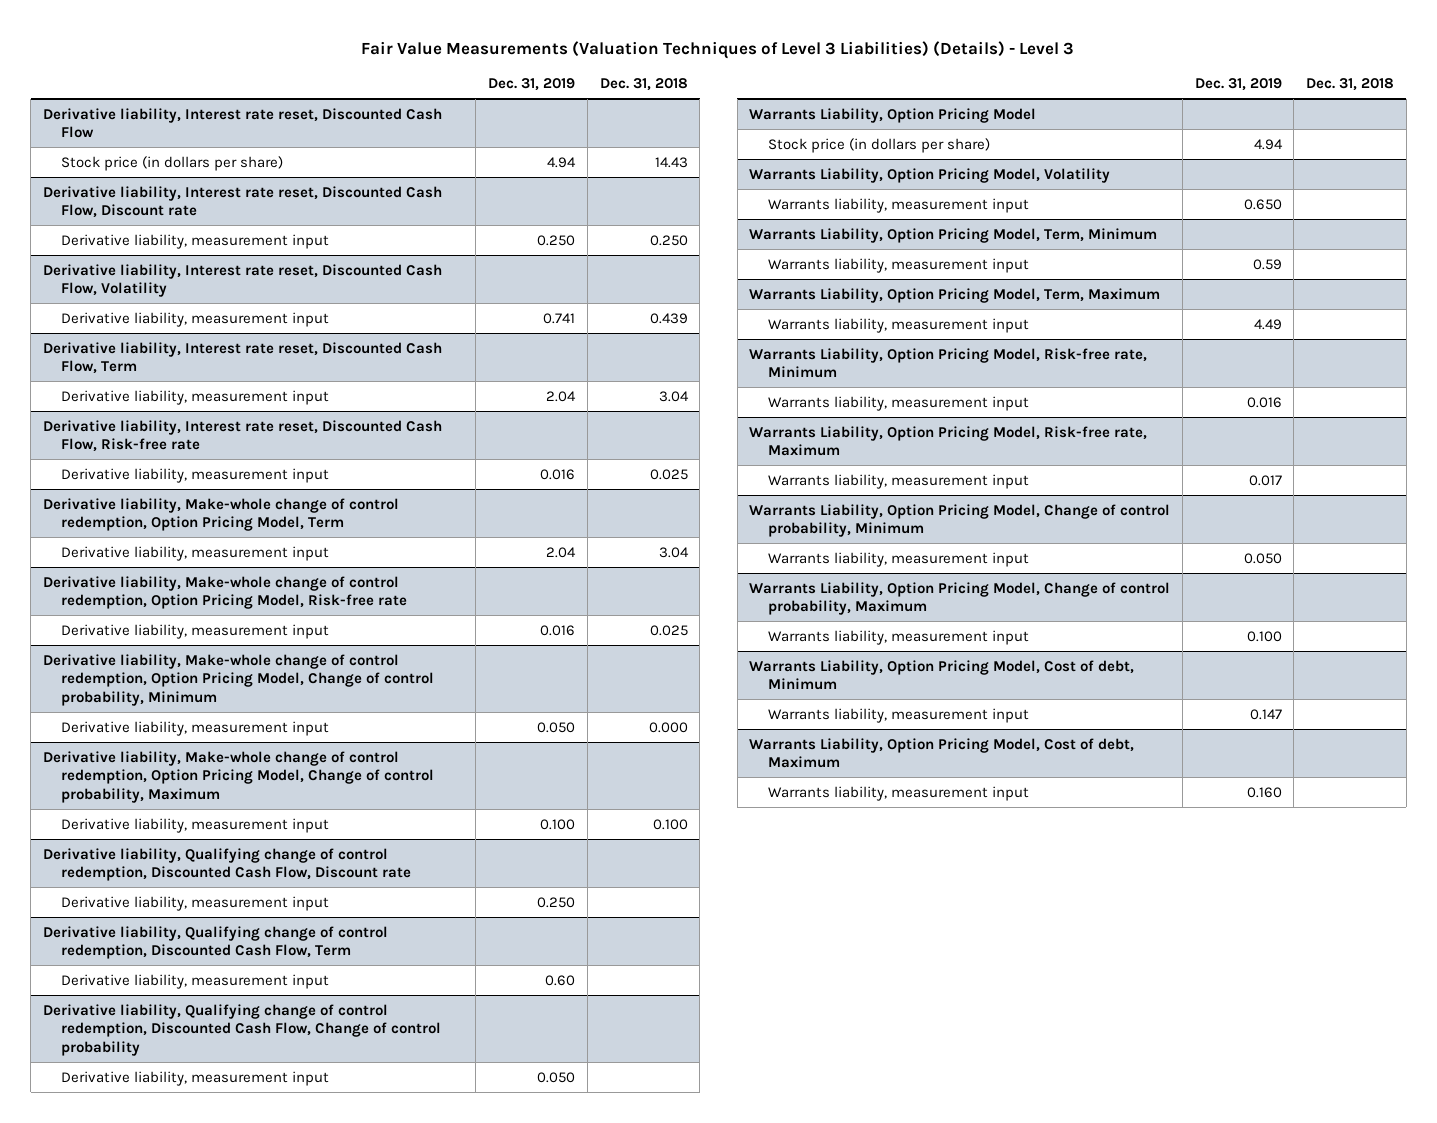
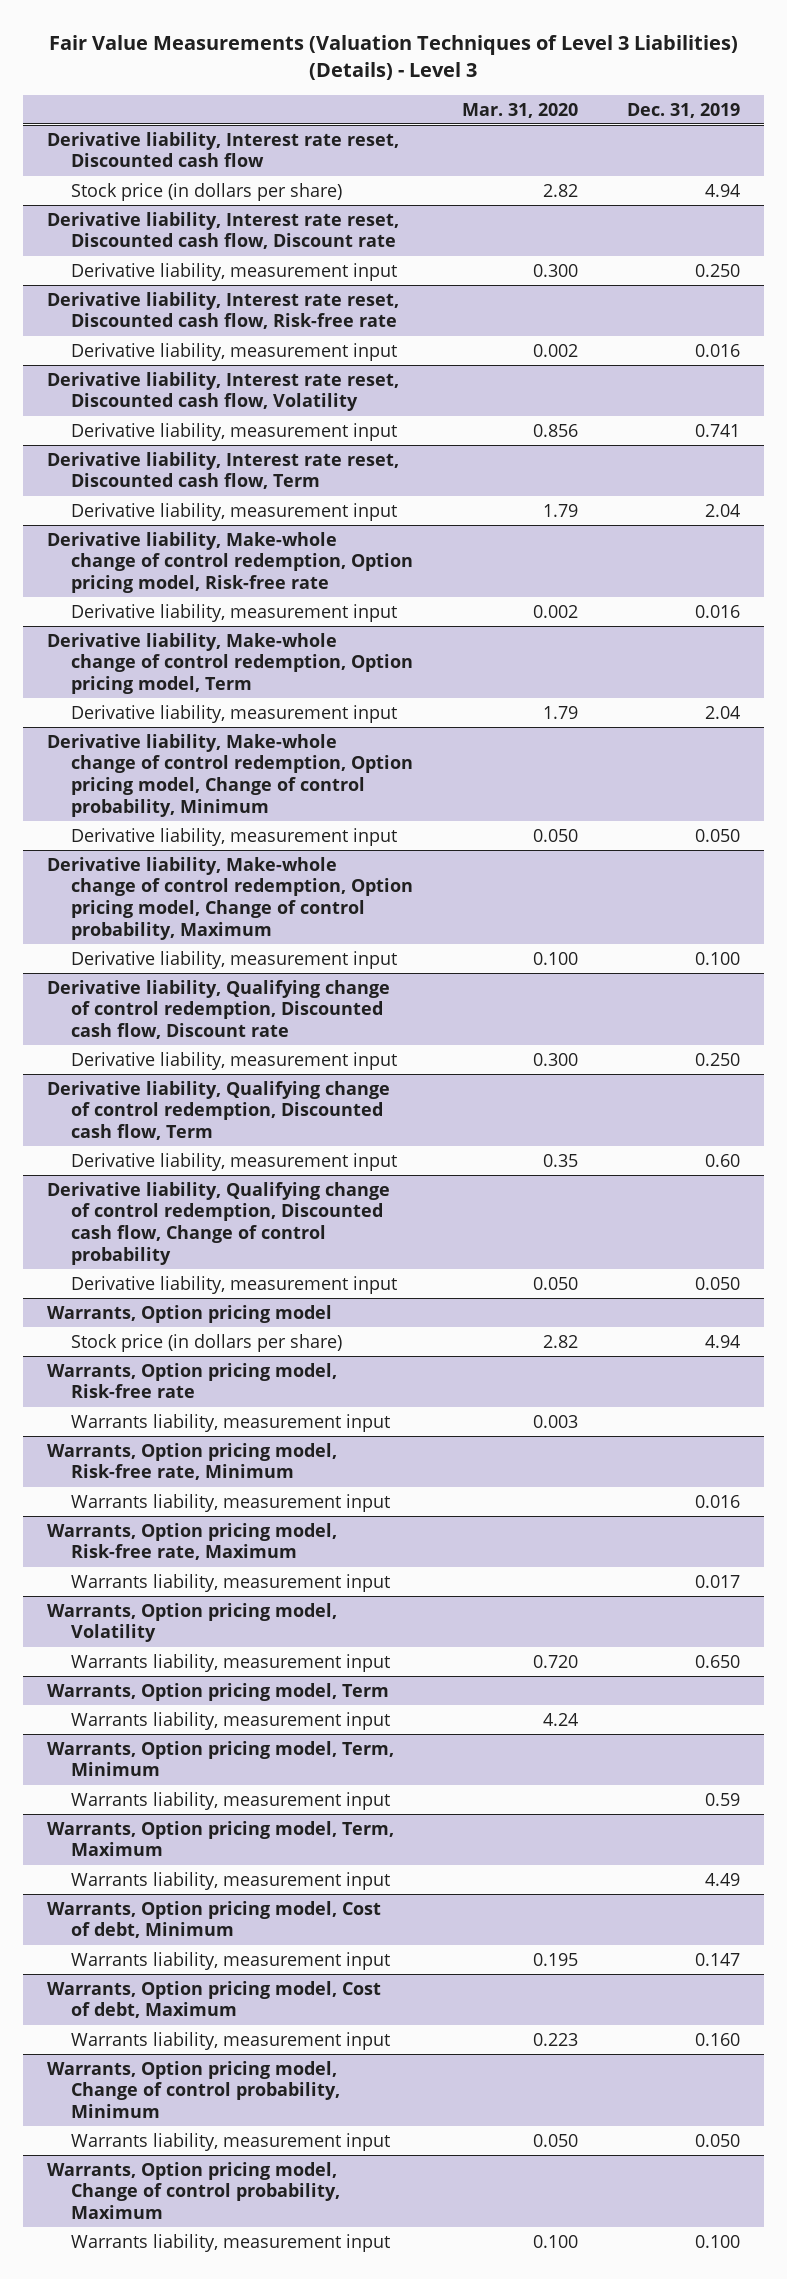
- | Dec. 31, 2019 | Dec. 31, 2018
+ | Mar. 31, 2020 | Dec. 31, 2019
- Derivative liability, Interest rate reset, Discounted Cash Flow
+ Derivative liability, Interest rate reset, Discounted cash flow
- Derivative liability, Interest rate reset, Discounted Cash Flow, Discount rate
+ Derivative liability, Interest rate reset, Discounted cash flow, Discount rate
- Derivative liability, Interest rate reset, Discounted Cash Flow, Volatility
+ Derivative liability, Interest rate reset, Discounted cash flow, Risk-free rate
+ Derivative liability, measurement input | 0.002 | 0.016
+ Derivative liability, Interest rate reset, Discounted cash flow, Volatility
- Derivative liability, Interest rate reset, Discounted Cash Flow, Term
+ Derivative liability, Interest rate reset, Discounted cash flow, Term
- Derivative liability, Interest rate reset, Discounted Cash Flow, Risk-free rate
+ Derivative liability, Make-whole change of control redemption, Option pricing model, Risk-free rate
- Derivative liability, Make-whole change of control redemption, Option Pricing Model, Term
+ Derivative liability, Make-whole change of control redemption, Option pricing model, Term
- Derivative liability, Make-whole change of control redemption, Option Pricing Model, Risk-free rate
- Derivative liability, measurement input | 0.016 | 0.025
- Derivative liability, Make-whole change of control redemption, Option Pricing Model, Change of control probability, Minimum
+ Derivative liability, Make-whole change of control redemption, Option pricing model, Change of control probability, Minimum
- Derivative liability, Make-whole change of control redemption, Option Pricing Model, Change of control probability, Maximum
+ Derivative liability, Make-whole change of control redemption, Option pricing model, Change of control probability, Maximum
- Derivative liability, Qualifying change of control redemption, Discounted Cash Flow, Discount rate
+ Derivative liability, Qualifying change of control redemption, Discounted cash flow, Discount rate
- Derivative liability, Qualifying change of control redemption, Discounted Cash Flow, Term
+ Derivative liability, Qualifying change of control redemption, Discounted cash flow, Term
- Derivative liability, Qualifying change of control redemption, Discounted Cash Flow, Change of control probability
+ Derivative liability, Qualifying change of control redemption, Discounted cash flow, Change of control probability
- Warrants Liability, Option Pricing Model
+ Warrants, Option pricing model
- Warrants Liability, Option Pricing Model, Volatility
+ Warrants, Option pricing model, Risk-free rate
+ Warrants liability, measurement input | 0.003 |
+ Warrants, Option pricing model, Risk-free rate, Minimum
+ Warrants liability, measurement input | | 0.016
+ Warrants, Option pricing model, Risk-free rate, Maximum
+ Warrants liability, measurement input | | 0.017
+ Warrants, Option pricing model, Volatility
- Warrants Liability, Option Pricing Model, Term, Minimum
+ Warrants, Option pricing model, Term
+ Warrants liability, measurement input | 4.24 |
+ Warrants, Option pricing model, Term, Minimum
- Warrants Liability, Option Pricing Model, Term, Maximum
+ Warrants, Option pricing model, Term, Maximum
- Warrants Liability, Option Pricing Model, Risk-free rate, Minimum
- Warrants liability, measurement input | 0.016 |
- Warrants Liability, Option Pricing Model, Risk-free rate, Maximum
- Warrants liability, measurement input | 0.017 |
- Warrants Liability, Option Pricing Model, Change of control probability, Minimum
- Warrants liability, measurement input | 0.050 |
- Warrants Liability, Option Pricing Model, Change of control probability, Maximum
- Warrants liability, measurement input | 0.100 |
- Warrants Liability, Option Pricing Model, Cost of debt, Minimum
+ Warrants, Option pricing model, Cost of debt, Minimum
- Warrants Liability, Option Pricing Model, Cost of debt, Maximum
+ Warrants, Option pricing model, Cost of debt, Maximum
+ Warrants, Option pricing model, Change of control probability, Minimum
+ Warrants liability, measurement input | 0.050 | 0.050
+ Warrants, Option pricing model, Change of control probability, Maximum
+ Warrants liability, measurement input | 0.100 | 0.100

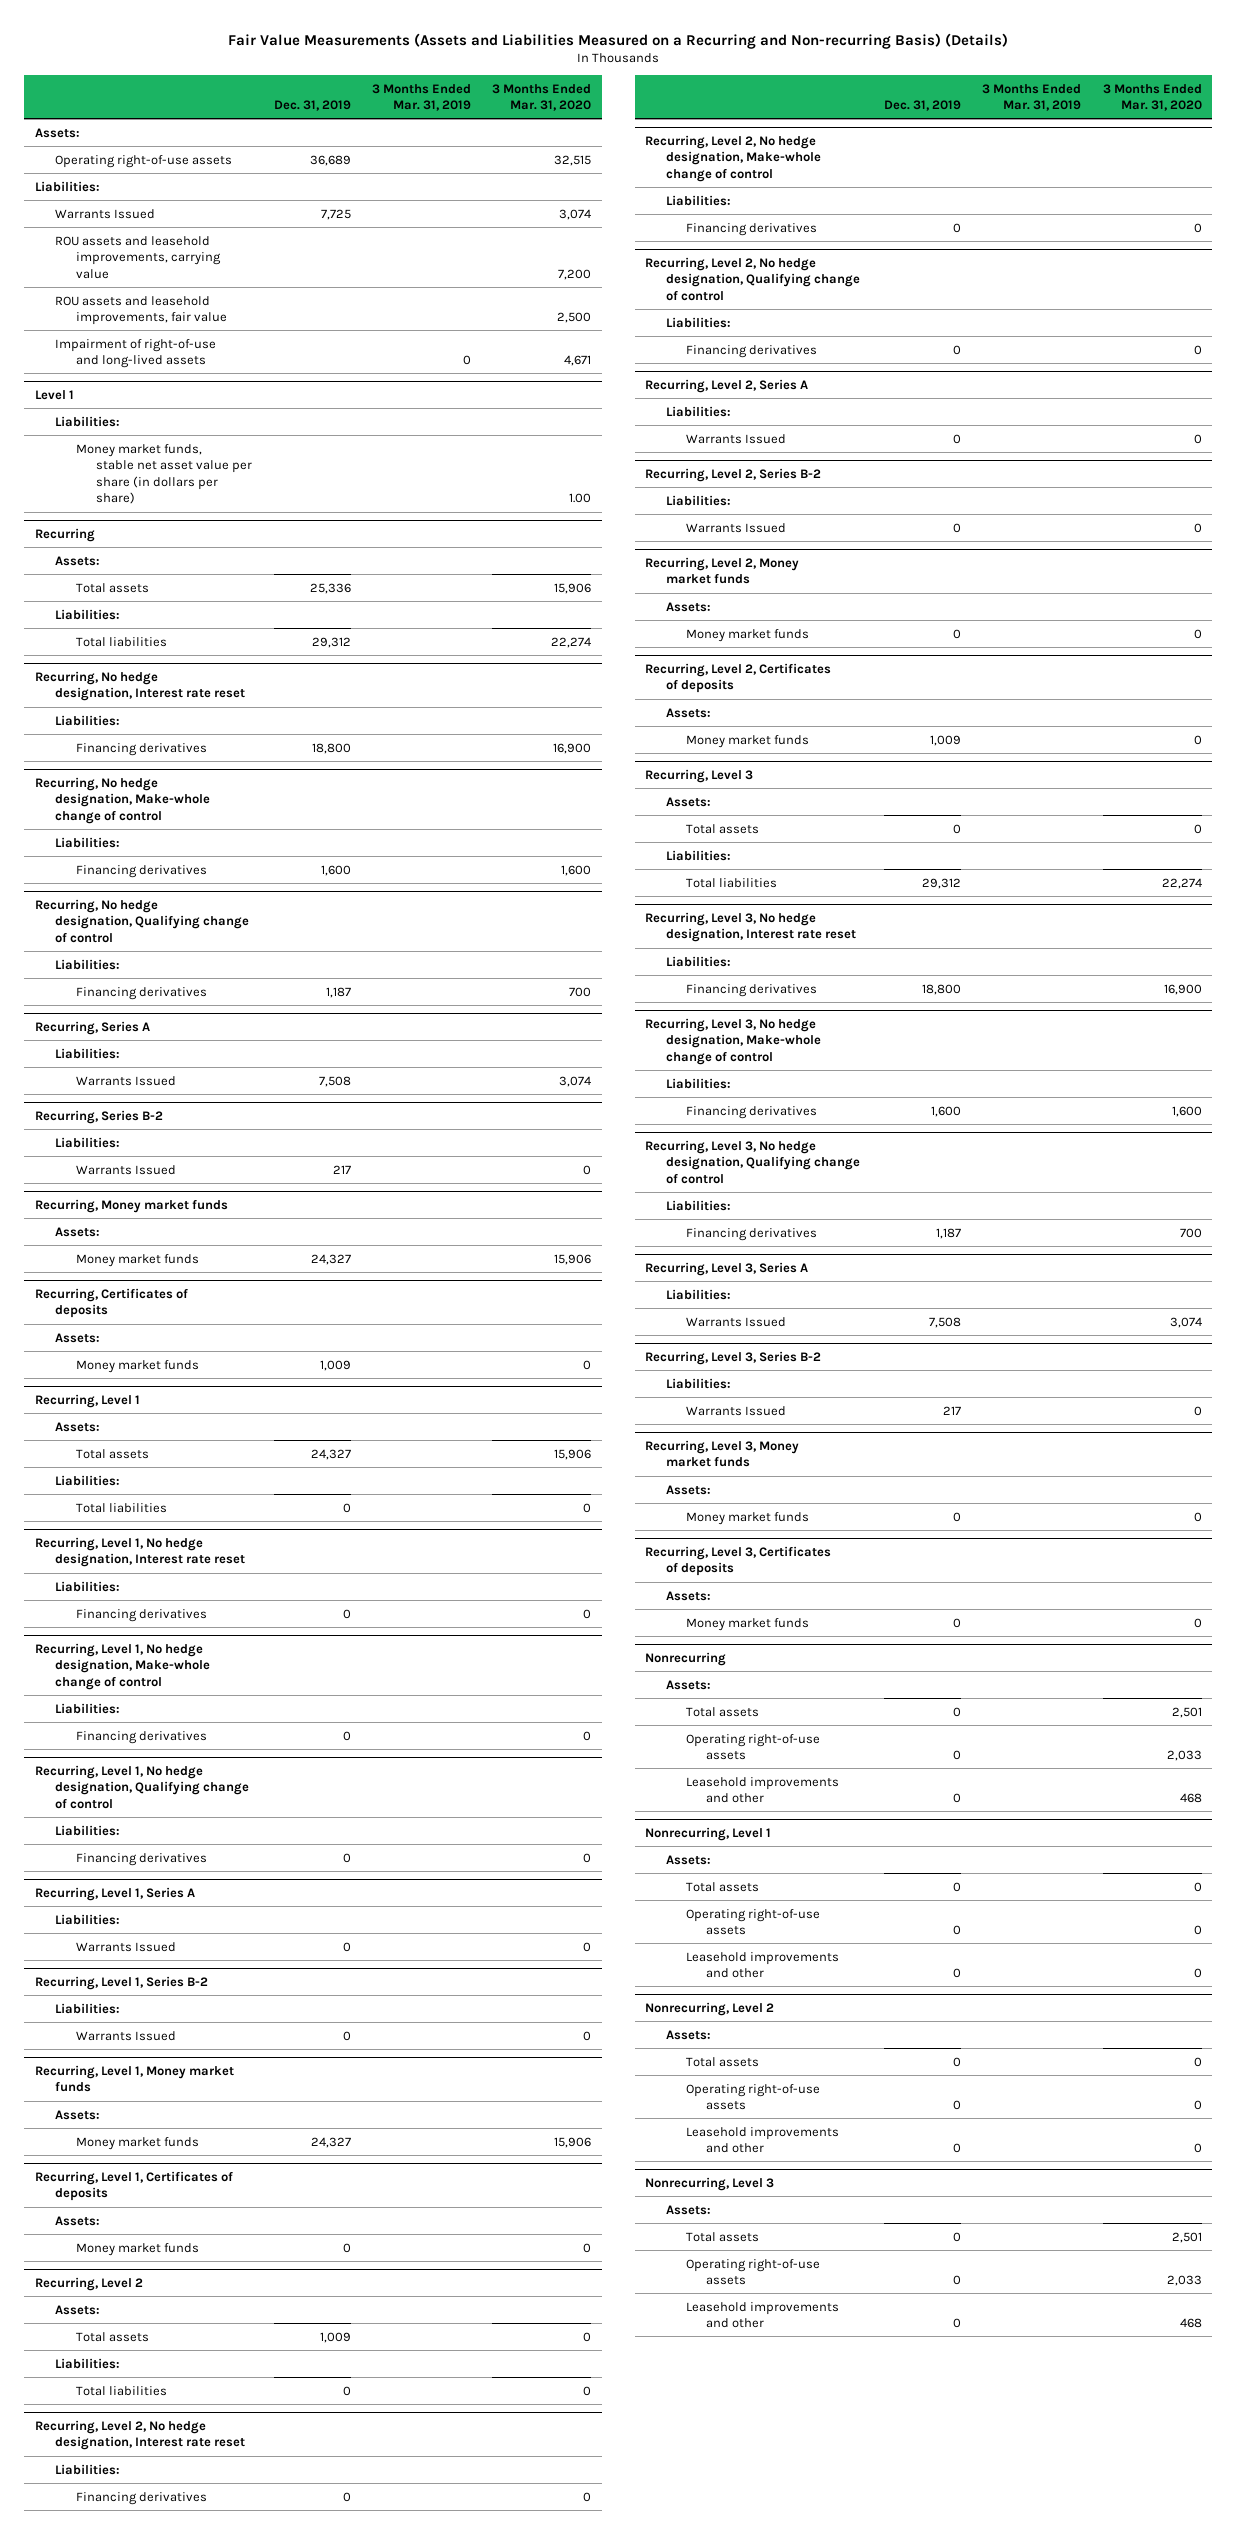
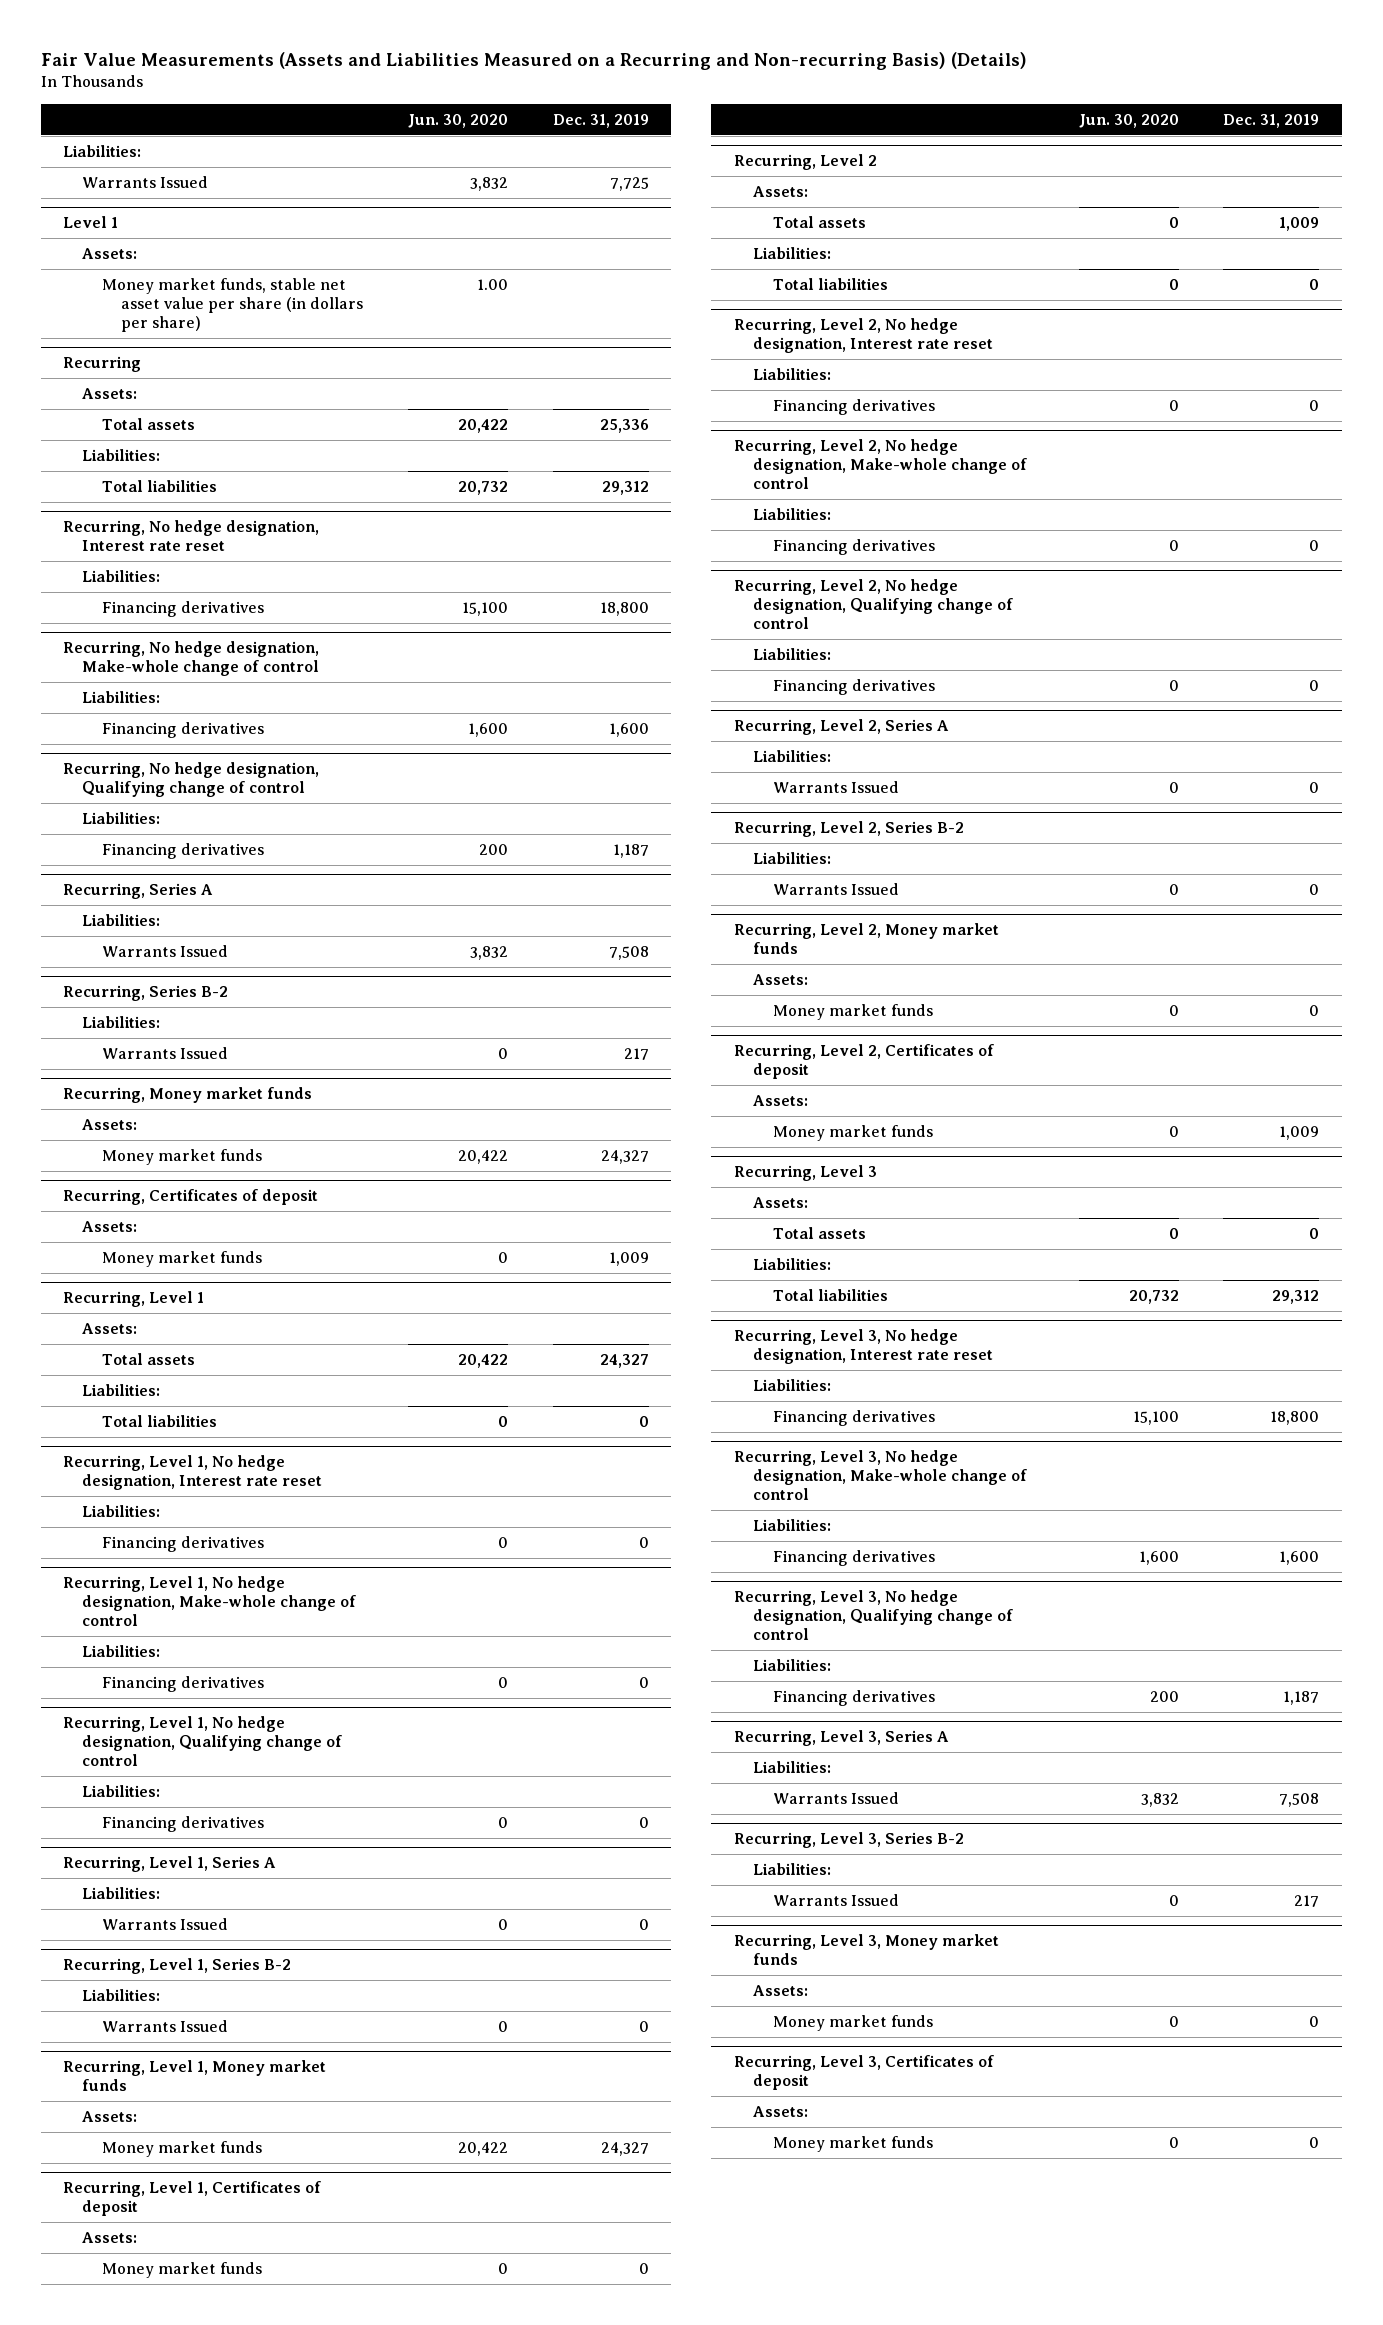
- | Dec. 31, 2019 | 3 Months Ended Mar. 31, 2019 | 3 Months Ended Mar. 31, 2020
+ | Jun. 30, 2020 | Dec. 31, 2019
- Assets:
- Operating right-of-use assets | 36,689 | | 32,515
- ROU assets and leasehold improvements, carrying value | | | 7,200
- ROU assets and leasehold improvements, fair value | | | 2,500
- Impairment of right-of-use and long-lived assets | | 0 | 4,671
@ Level 1
- Liabilities:
+ Assets:
- Recurring, Certificates of deposits
+ Recurring, Certificates of deposit
- Recurring, Level 1, Certificates of deposits
+ Recurring, Level 1, Certificates of deposit
- Recurring, Level 2, Certificates of deposits
+ Recurring, Level 2, Certificates of deposit
- Recurring, Level 3, Certificates of deposits
+ Recurring, Level 3, Certificates of deposit
- Nonrecurring
- Assets:
- Total assets | 0 | | 2,501
- Operating right-of-use assets | 0 | | 2,033
- Leasehold improvements and other | 0 | | 468
- Nonrecurring, Level 1
- Assets:
- Total assets | 0 | | 0
- Operating right-of-use assets | 0 | | 0
- Leasehold improvements and other | 0 | | 0
- Nonrecurring, Level 2
- Assets:
- Total assets | 0 | | 0
- Operating right-of-use assets | 0 | | 0
- Leasehold improvements and other | 0 | | 0
- Nonrecurring, Level 3
- Assets:
- Total assets | 0 | | 2,501
- Operating right-of-use assets | 0 | | 2,033
- Leasehold improvements and other | 0 | | 468

